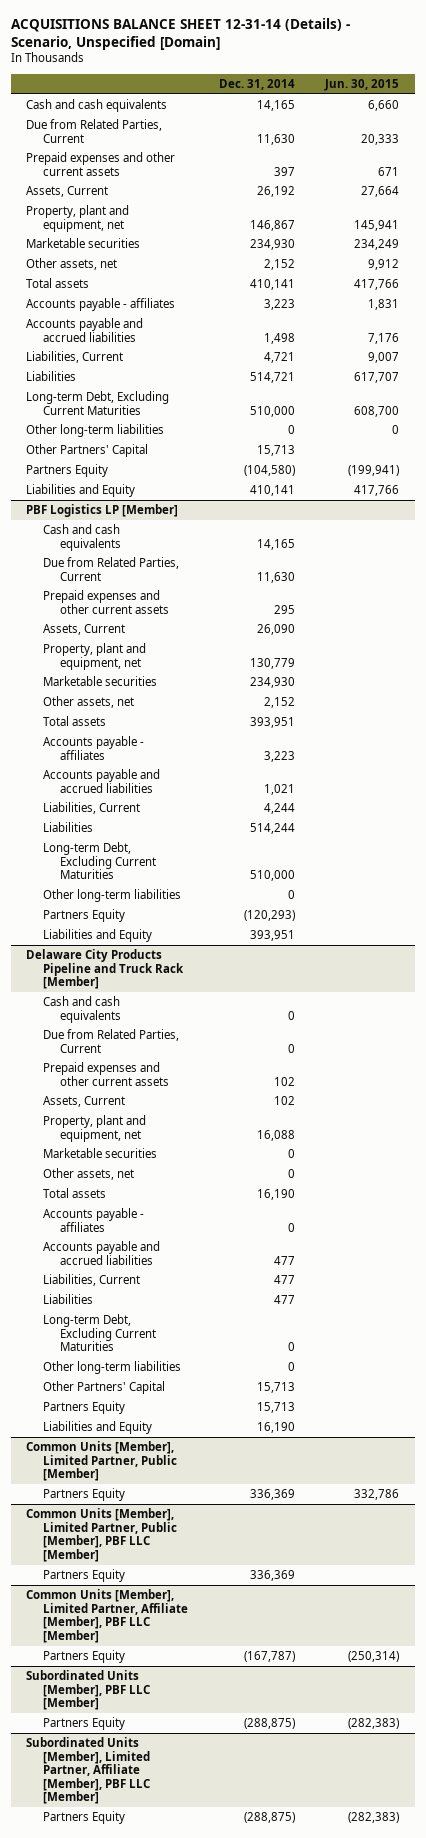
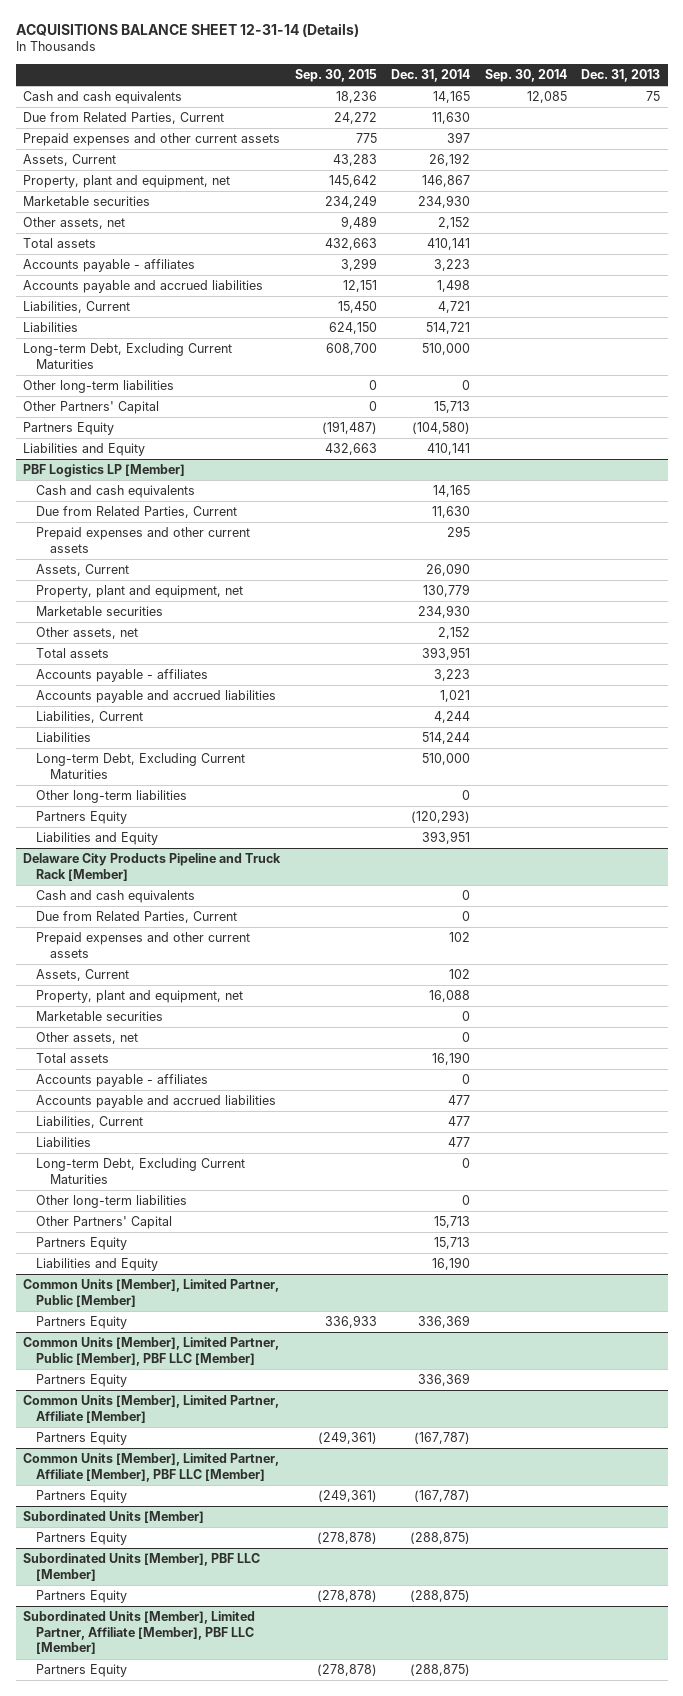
- ACQUISITIONS BALANCE SHEET 12-31-14 (Details) - Scenario, Unspecified [Domain]
+ ACQUISITIONS BALANCE SHEET 12-31-14 (Details)
- | Dec. 31, 2014 | Jun. 30, 2015
+ | Sep. 30, 2015 | Dec. 31, 2014 | Sep. 30, 2014 | Dec. 31, 2013
+ Common Units [Member], Limited Partner, Affiliate [Member]
+ Partners Equity | (249,361) | (167,787) | |
+ Subordinated Units [Member]
+ Partners Equity | (278,878) | (288,875) | |

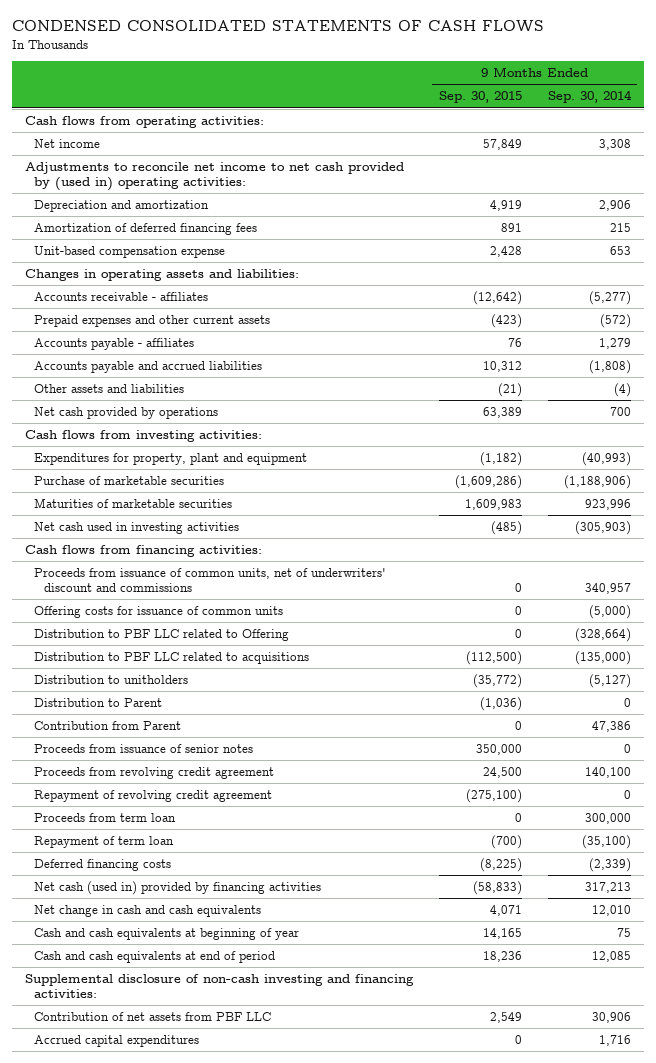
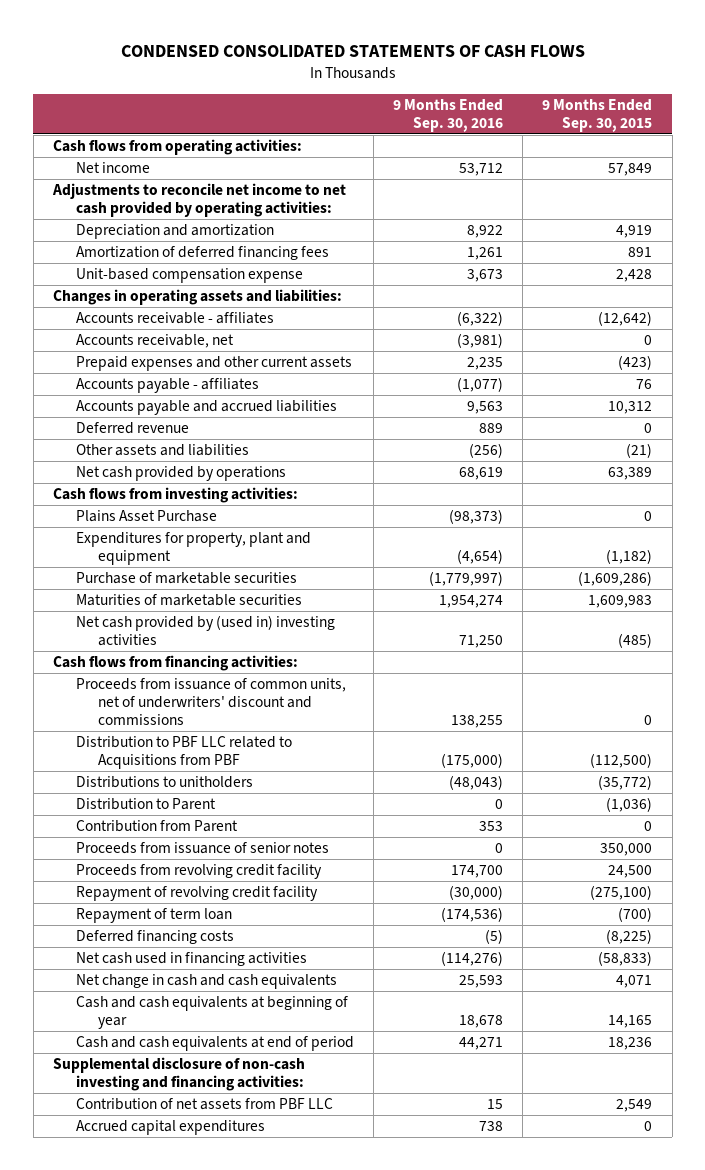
- | 9 Months Ended Sep. 30, 2015 | 9 Months Ended Sep. 30, 2014
+ | 9 Months Ended Sep. 30, 2016 | 9 Months Ended Sep. 30, 2015
- Adjustments to reconcile net income to net cash provided by (used in) operating activities:
+ Adjustments to reconcile net income to net cash provided by operating activities:
+ Accounts receivable, net | (3,981) | 0
+ Deferred revenue | 889 | 0
+ Plains Asset Purchase | (98,373) | 0
- Net cash used in investing activities | (485) | (305,903)
+ Net cash provided by (used in) investing activities | 71,250 | (485)
- Offering costs for issuance of common units | 0 | (5,000)
- Distribution to PBF LLC related to Offering | 0 | (328,664)
- Distribution to PBF LLC related to acquisitions | (112,500) | (135,000)
- Distribution to unitholders | (35,772) | (5,127)
+ Distribution to PBF LLC related to Acquisitions from PBF | (175,000) | (112,500)
+ Distributions to unitholders | (48,043) | (35,772)
- Proceeds from revolving credit agreement | 24,500 | 140,100
- Repayment of revolving credit agreement | (275,100) | 0
- Proceeds from term loan | 0 | 300,000
+ Proceeds from revolving credit facility | 174,700 | 24,500
+ Repayment of revolving credit facility | (30,000) | (275,100)
- Net cash (used in) provided by financing activities | (58,833) | 317,213
+ Net cash used in financing activities | (114,276) | (58,833)

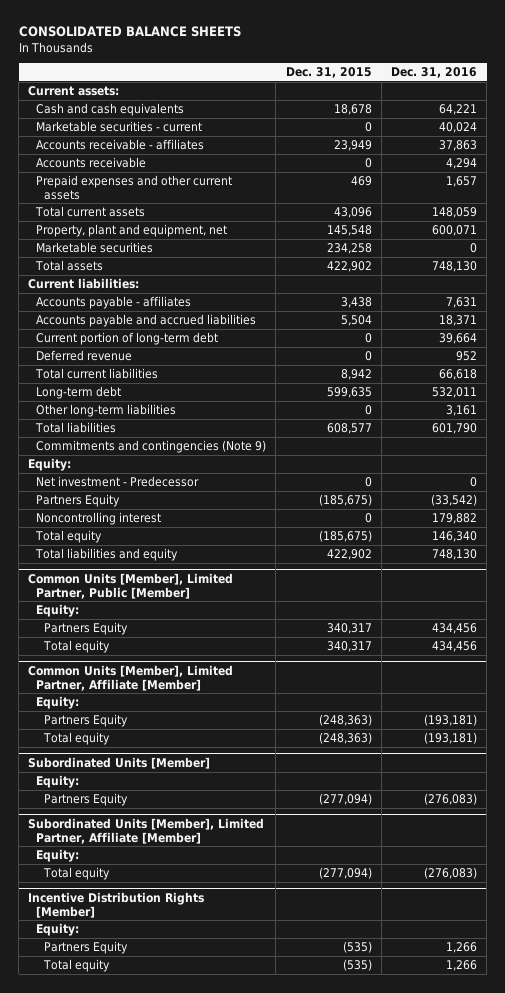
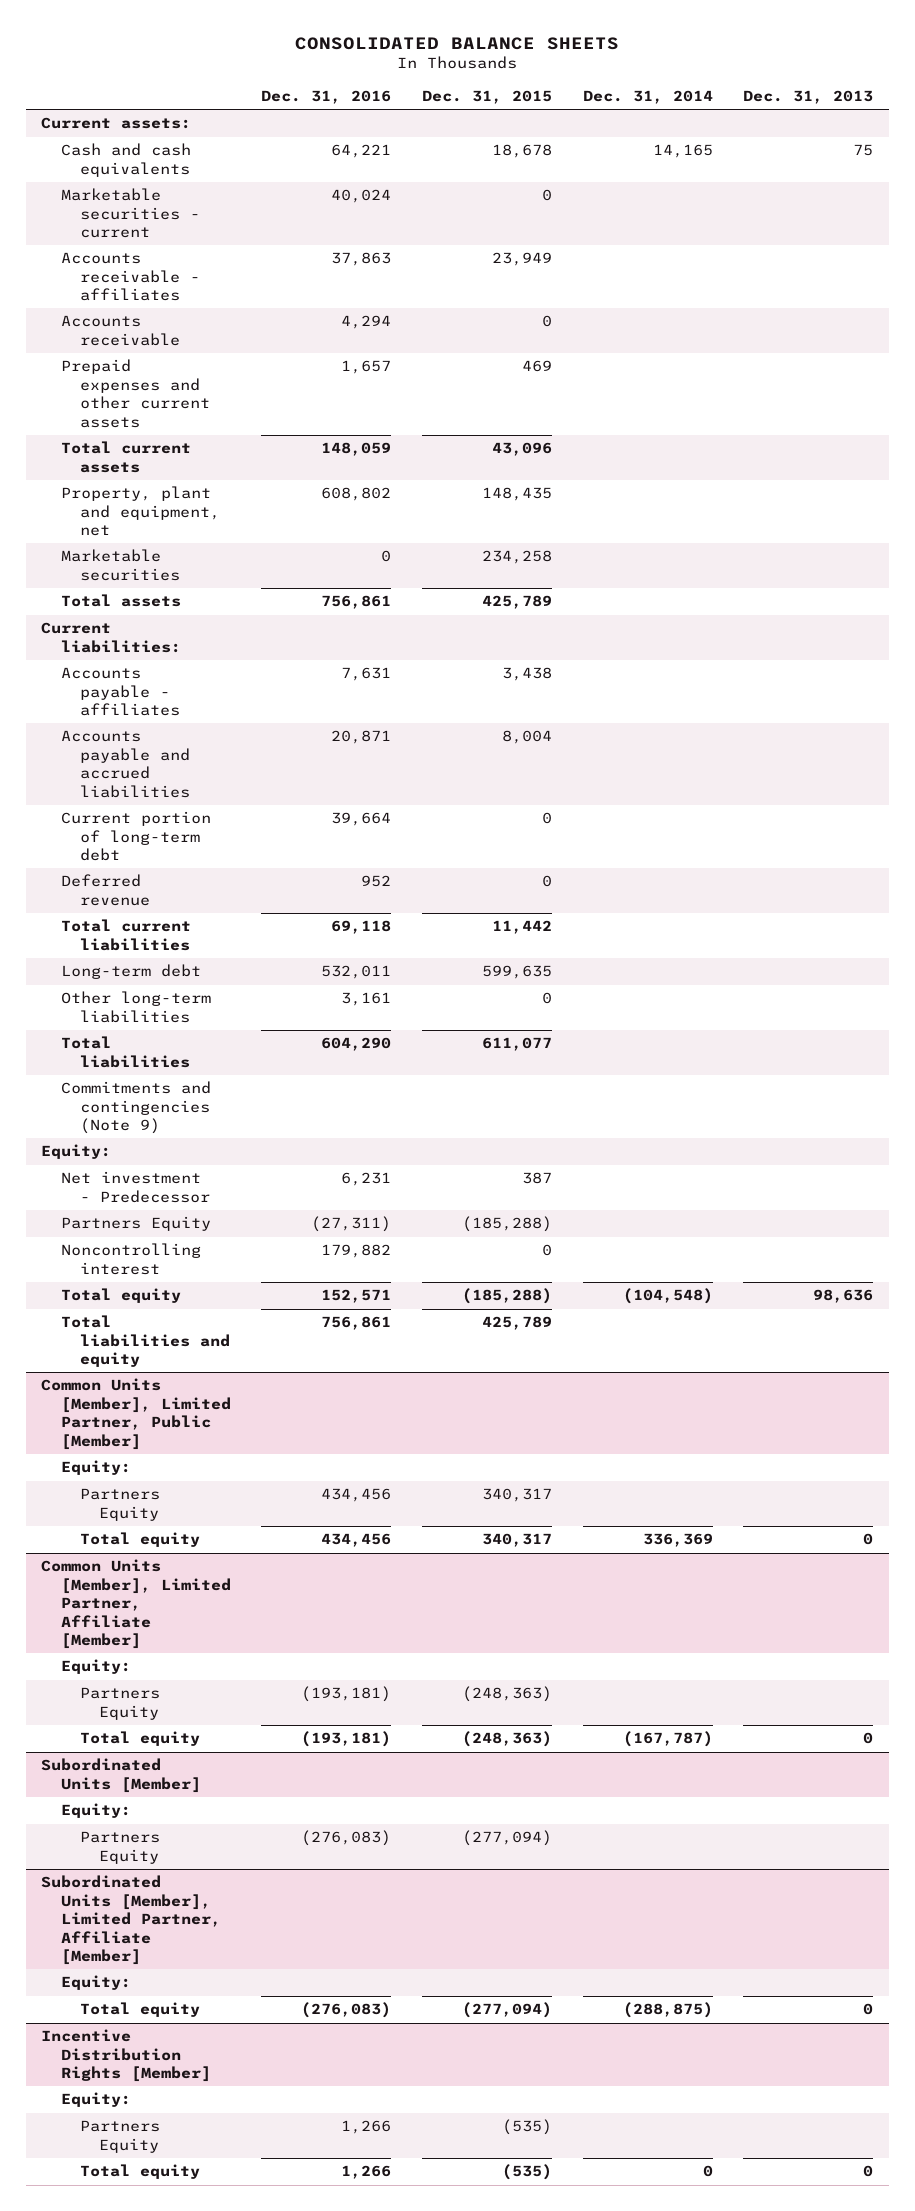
- | Dec. 31, 2015 | Dec. 31, 2016
+ | Dec. 31, 2016 | Dec. 31, 2015 | Dec. 31, 2014 | Dec. 31, 2013
- Property, plant and equipment, net | 145,548 | 600,071
+ Property, plant and equipment, net | 608,802 | 148,435 | |
- Total assets | 422,902 | 748,130
+ Total assets | 756,861 | 425,789 | |
- Accounts payable and accrued liabilities | 5,504 | 18,371
+ Accounts payable and accrued liabilities | 20,871 | 8,004 | |
- Total current liabilities | 8,942 | 66,618
+ Total current liabilities | 69,118 | 11,442 | |
- Total liabilities | 608,577 | 601,790
+ Total liabilities | 604,290 | 611,077 | |
- Net investment - Predecessor | 0 | 0
- Partners Equity | (185,675) | (33,542)
+ Net investment - Predecessor | 6,231 | 387 | |
+ Partners Equity | (27,311) | (185,288) | |
- Total equity | (185,675) | 146,340
- Total liabilities and equity | 422,902 | 748,130
+ Total equity | 152,571 | (185,288) | (104,548) | 98,636
+ Total liabilities and equity | 756,861 | 425,789 | |

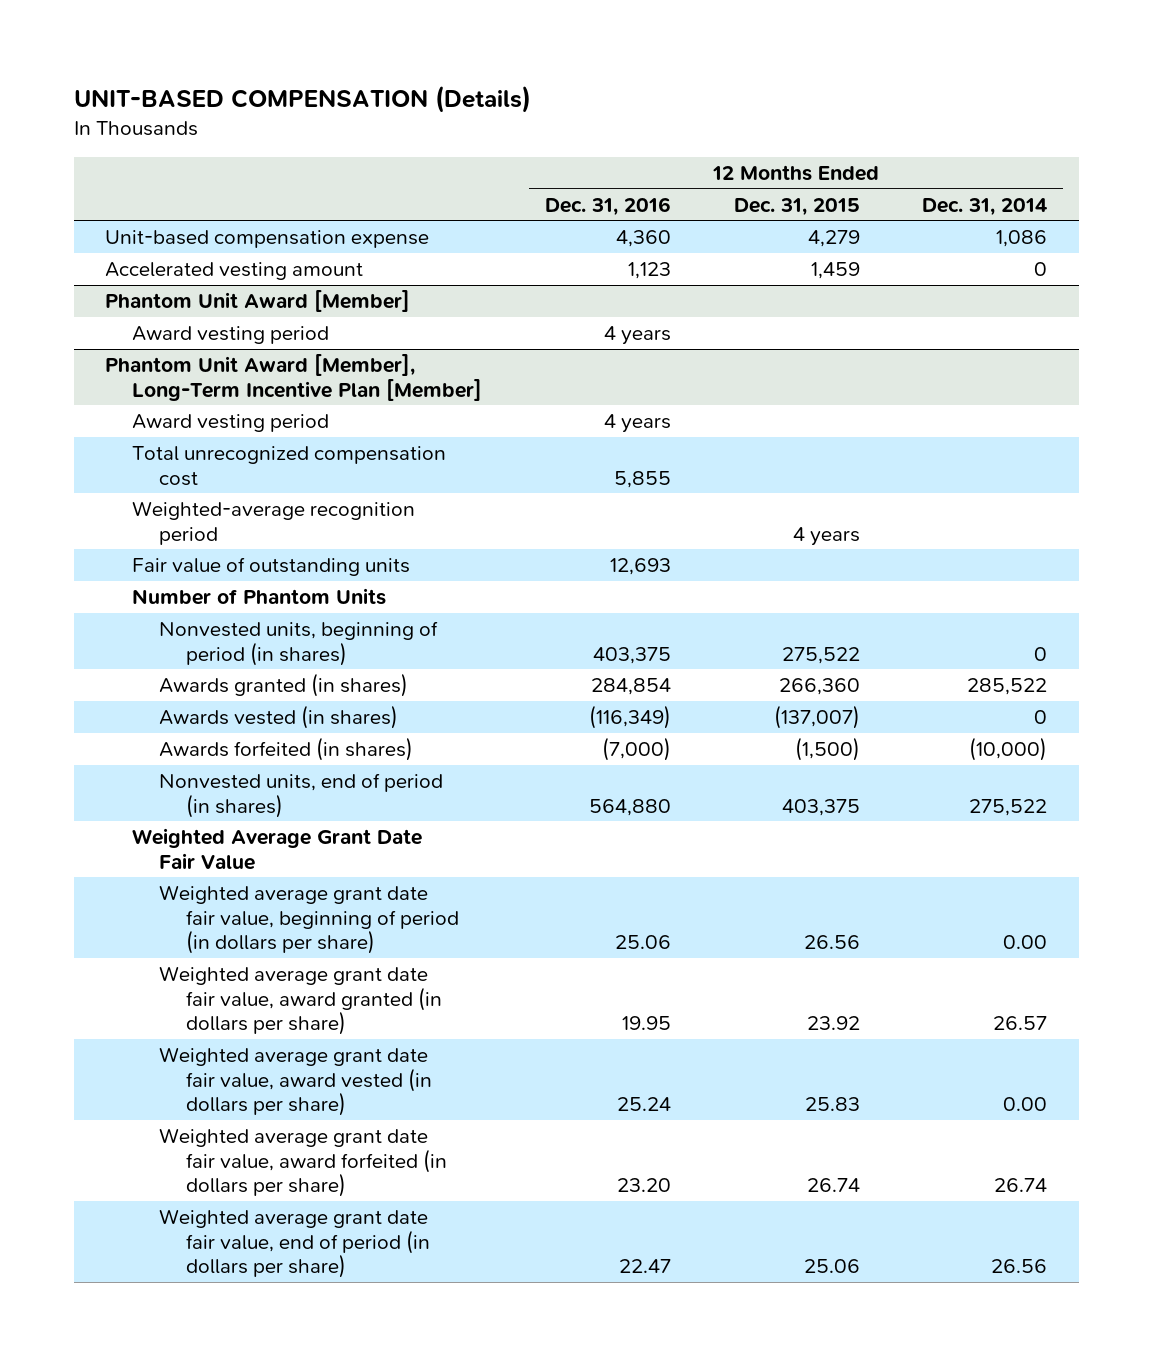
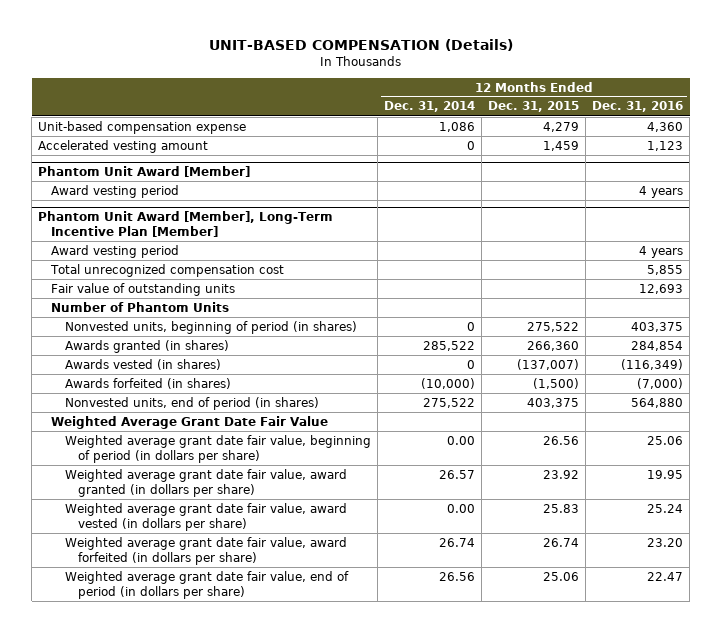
- | 12 Months Ended Dec. 31, 2016 | 12 Months Ended Dec. 31, 2015 | 12 Months Ended Dec. 31, 2014
+ | 12 Months Ended Dec. 31, 2014 | 12 Months Ended Dec. 31, 2015 | 12 Months Ended Dec. 31, 2016
@ Phantom Unit Award [Member], Long-Term Incentive Plan [Member]
- Weighted-average recognition period | | 4 years |

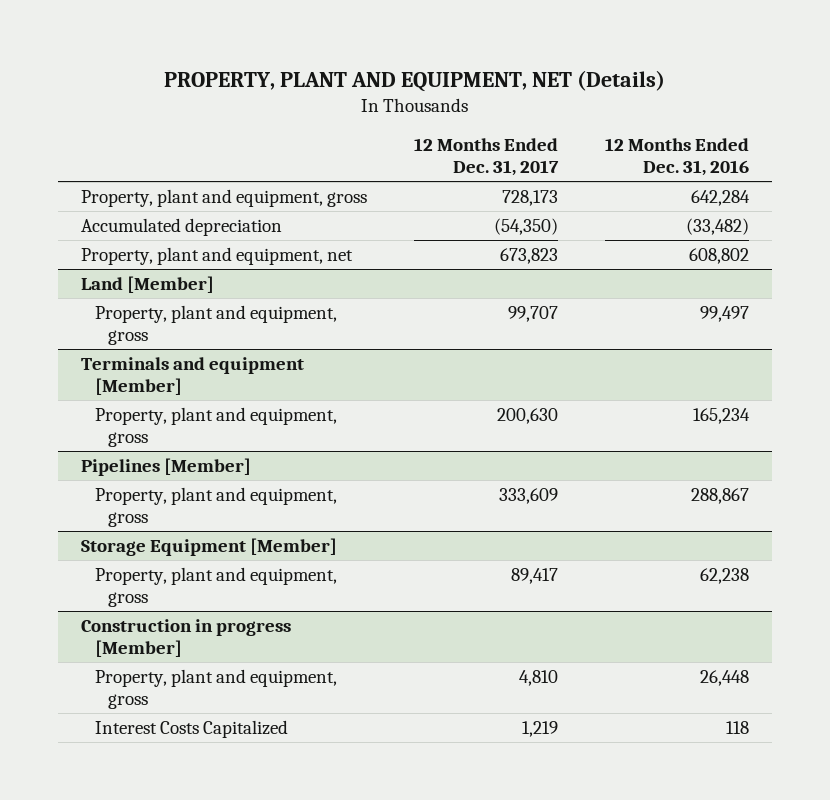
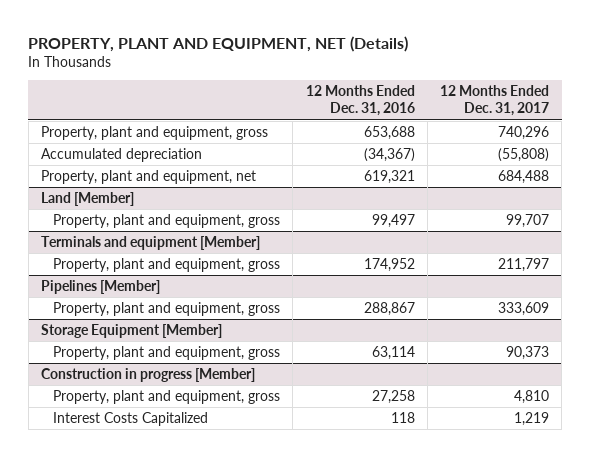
- | 12 Months Ended Dec. 31, 2017 | 12 Months Ended Dec. 31, 2016
+ | 12 Months Ended Dec. 31, 2016 | 12 Months Ended Dec. 31, 2017
- Property, plant and equipment, gross | 728,173 | 642,284
- Accumulated depreciation | (54,350) | (33,482)
- Property, plant and equipment, net | 673,823 | 608,802
+ Property, plant and equipment, gross | 653,688 | 740,296
+ Accumulated depreciation | (34,367) | (55,808)
+ Property, plant and equipment, net | 619,321 | 684,488
@ Terminals and equipment [Member]
- Property, plant and equipment, gross | 200,630 | 165,234
+ Property, plant and equipment, gross | 174,952 | 211,797
@ Storage Equipment [Member]
- Property, plant and equipment, gross | 89,417 | 62,238
+ Property, plant and equipment, gross | 63,114 | 90,373
@ Construction in progress [Member]
- Property, plant and equipment, gross | 4,810 | 26,448
+ Property, plant and equipment, gross | 27,258 | 4,810

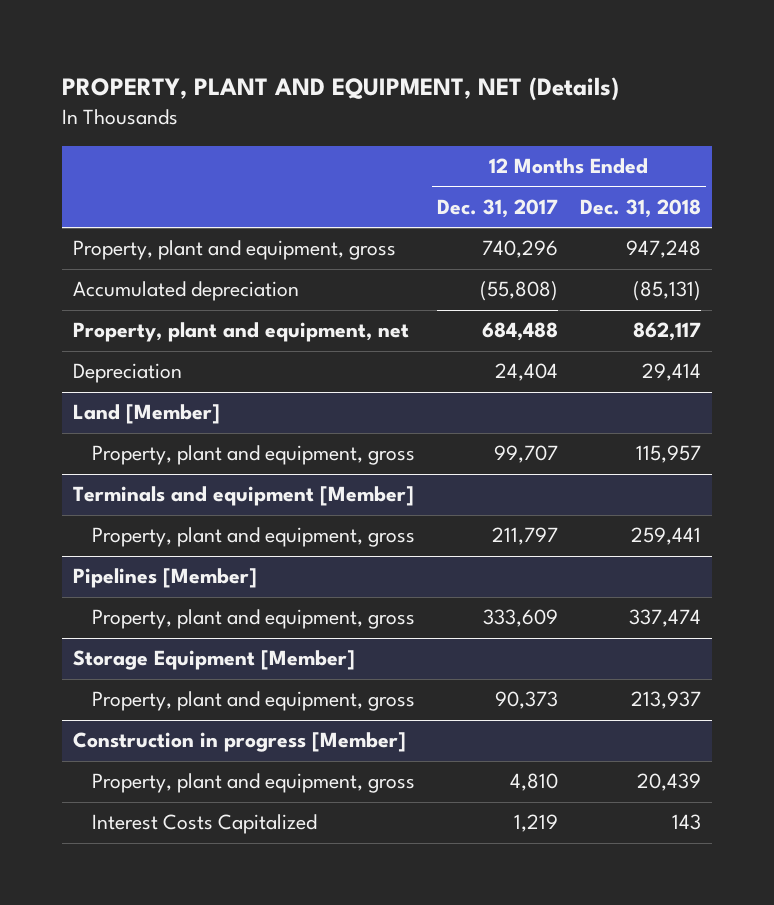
- | 12 Months Ended Dec. 31, 2016 | 12 Months Ended Dec. 31, 2017
+ | 12 Months Ended Dec. 31, 2017 | 12 Months Ended Dec. 31, 2018
+ Depreciation | 24,404 | 29,414

